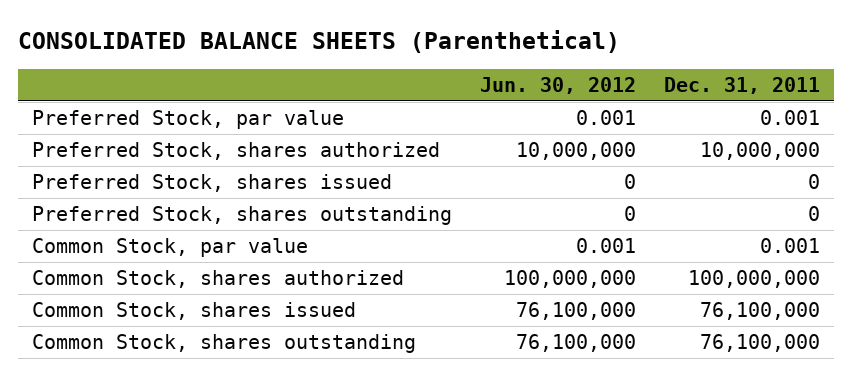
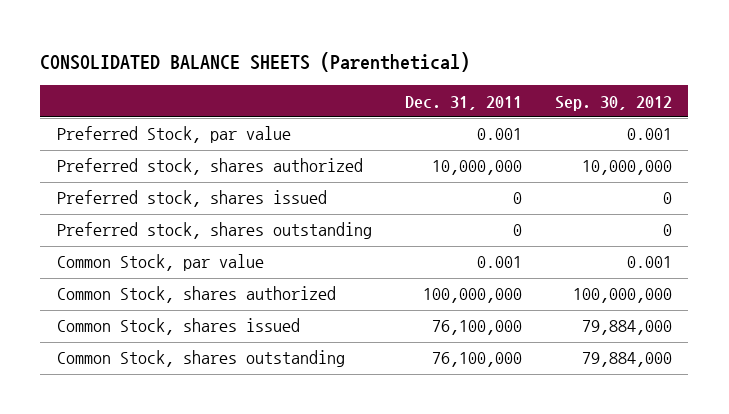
- | Jun. 30, 2012 | Dec. 31, 2011
+ | Dec. 31, 2011 | Sep. 30, 2012
- Preferred Stock, shares authorized | 10,000,000 | 10,000,000
- Preferred Stock, shares issued | 0 | 0
- Preferred Stock, shares outstanding | 0 | 0
+ Preferred stock, shares authorized | 10,000,000 | 10,000,000
+ Preferred stock, shares issued | 0 | 0
+ Preferred stock, shares outstanding | 0 | 0

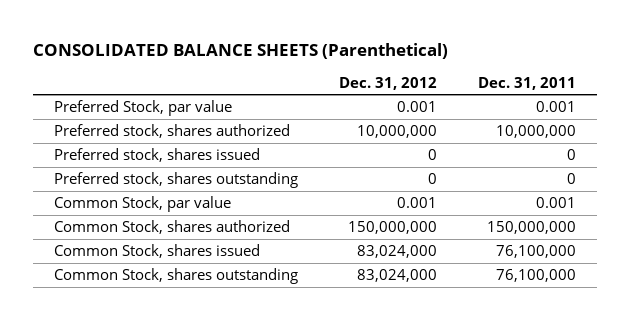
- | Dec. 31, 2011 | Sep. 30, 2012
+ | Dec. 31, 2012 | Dec. 31, 2011
- Common Stock, shares authorized | 100,000,000 | 100,000,000
+ Common Stock, shares authorized | 150,000,000 | 150,000,000

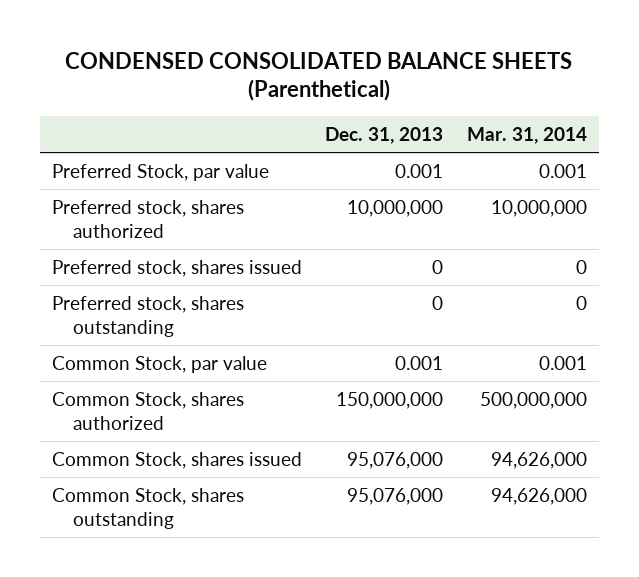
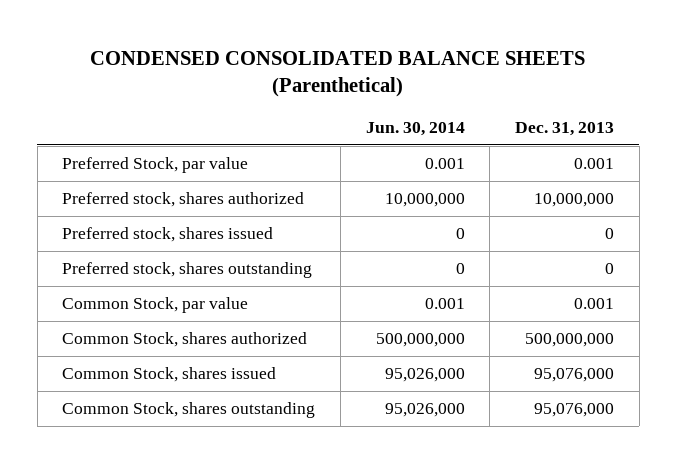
- | Dec. 31, 2013 | Mar. 31, 2014
+ | Jun. 30, 2014 | Dec. 31, 2013
- Common Stock, shares authorized | 150,000,000 | 500,000,000
+ Common Stock, shares authorized | 500,000,000 | 500,000,000

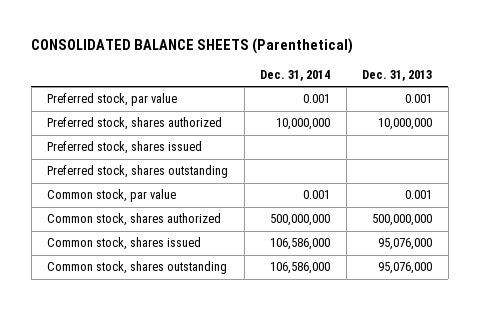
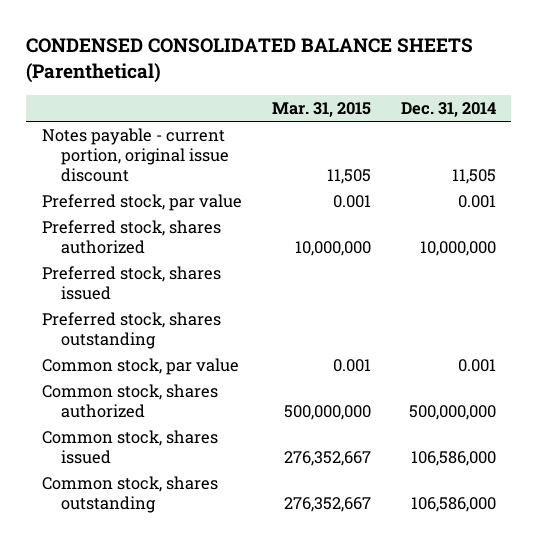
- CONSOLIDATED BALANCE SHEETS (Parenthetical)
+ CONDENSED CONSOLIDATED BALANCE SHEETS (Parenthetical)
- | Dec. 31, 2014 | Dec. 31, 2013
+ | Mar. 31, 2015 | Dec. 31, 2014
+ Notes payable - current portion, original issue discount | 11,505 | 11,505

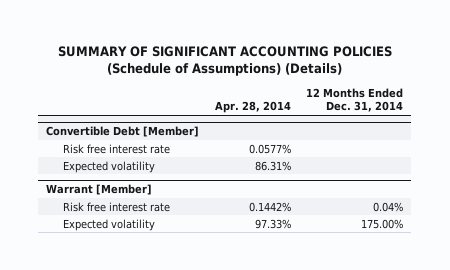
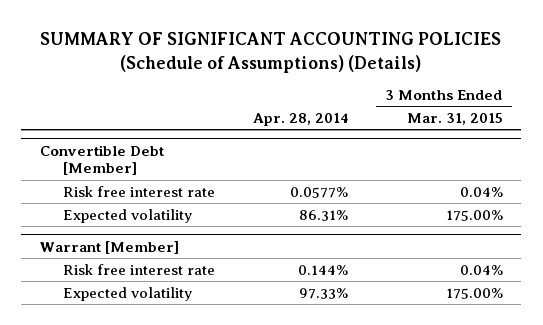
- | Apr. 28, 2014 | 12 Months Ended Dec. 31, 2014
+ | Apr. 28, 2014 | 3 Months Ended Mar. 31, 2015
@ Warrant [Member]
- Risk free interest rate | 0.1442% | 0.04%
+ Risk free interest rate | 0.144% | 0.04%

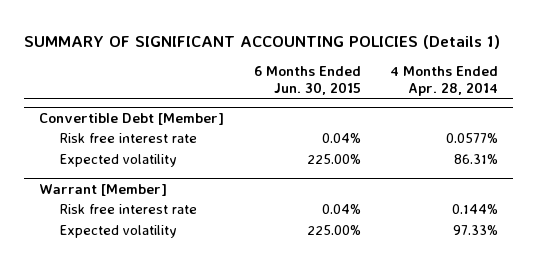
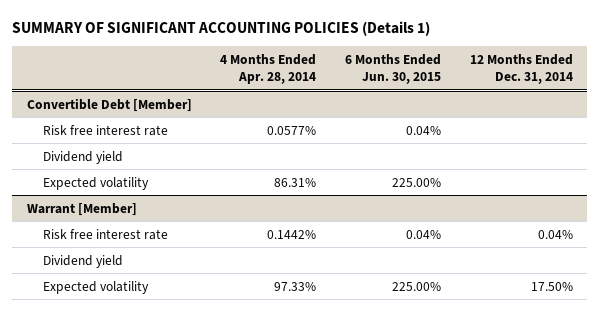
- | 6 Months Ended Jun. 30, 2015 | 4 Months Ended Apr. 28, 2014
+ | 4 Months Ended Apr. 28, 2014 | 6 Months Ended Jun. 30, 2015 | 12 Months Ended Dec. 31, 2014
@ Convertible Debt [Member]
+ Dividend yield
@ Warrant [Member]
- Risk free interest rate | 0.04% | 0.144%
+ Risk free interest rate | 0.1442% | 0.04% | 0.04%
+ Dividend yield

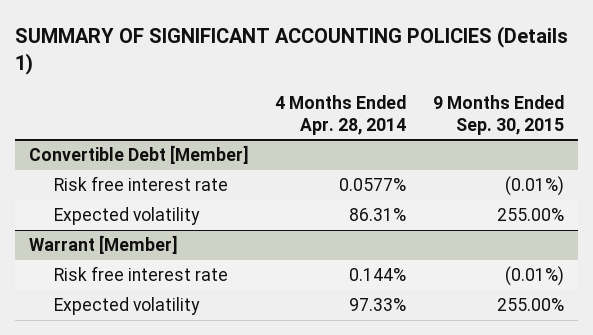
- | 4 Months Ended Apr. 28, 2014 | 6 Months Ended Jun. 30, 2015 | 12 Months Ended Dec. 31, 2014
+ | 4 Months Ended Apr. 28, 2014 | 9 Months Ended Sep. 30, 2015
@ Convertible Debt [Member]
- Dividend yield
@ Warrant [Member]
- Risk free interest rate | 0.1442% | 0.04% | 0.04%
- Dividend yield
+ Risk free interest rate | 0.144% | (0.01%)

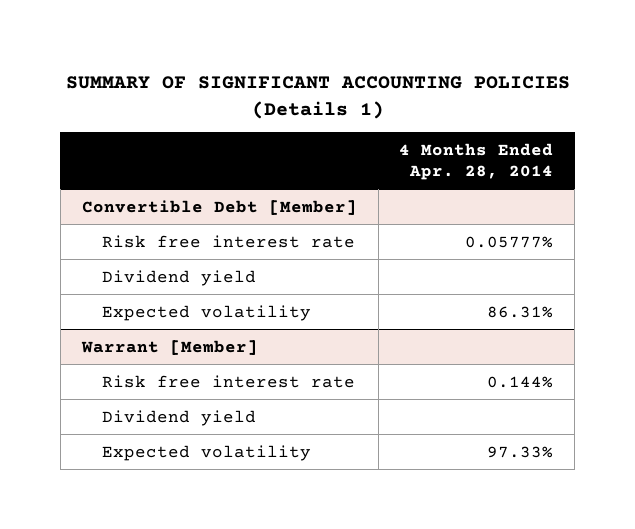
- | 4 Months Ended Apr. 28, 2014 | 9 Months Ended Sep. 30, 2015
+ | 4 Months Ended Apr. 28, 2014
@ Convertible Debt [Member]
- Risk free interest rate | 0.0577% | (0.01%)
+ Risk free interest rate | 0.05777%
+ Dividend yield
@ Warrant [Member]
+ Dividend yield

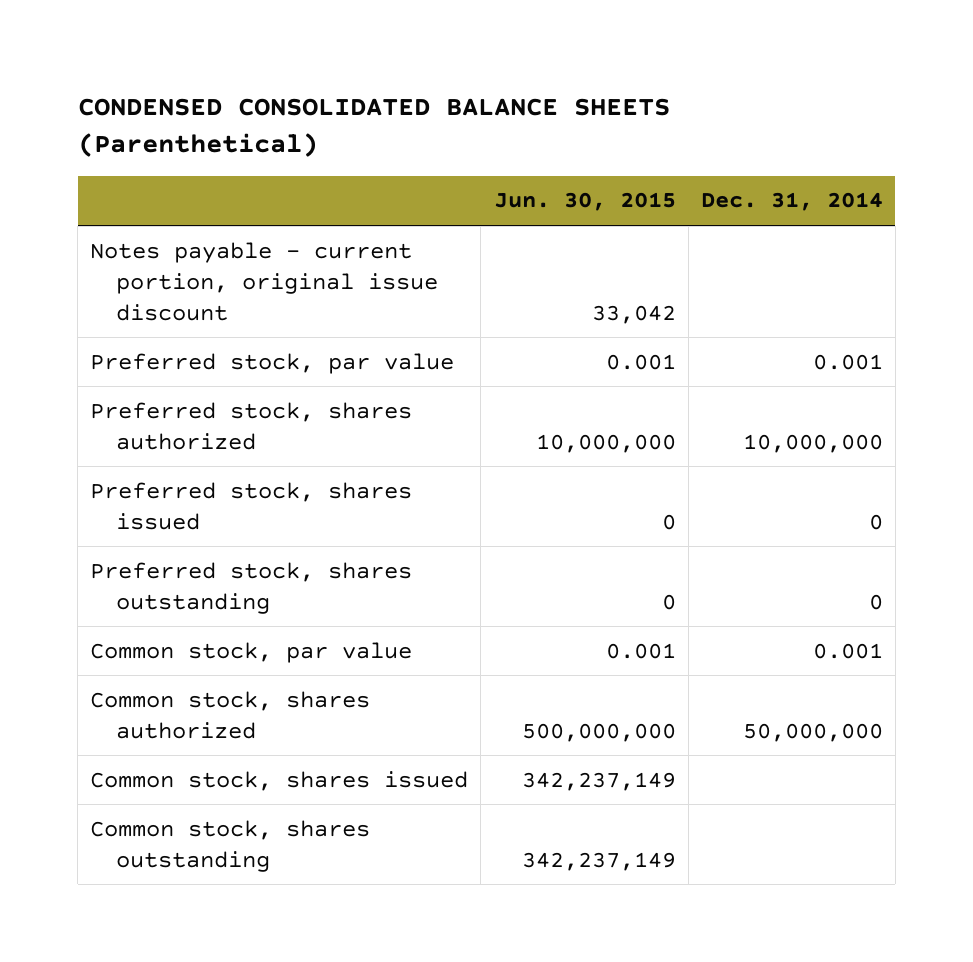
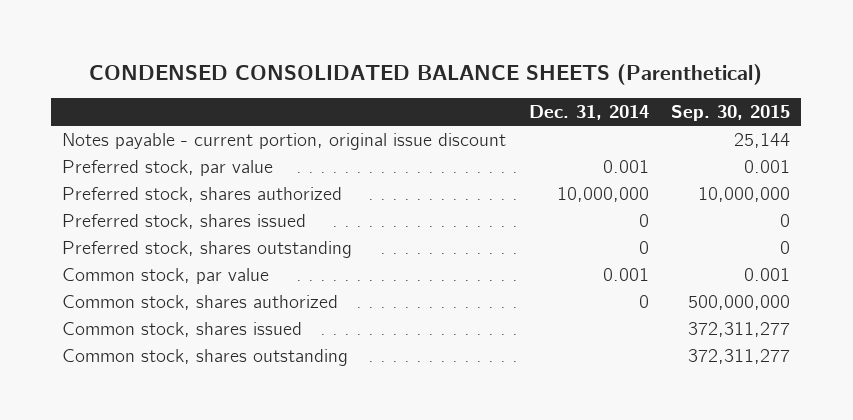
- | Jun. 30, 2015 | Dec. 31, 2014
+ | Dec. 31, 2014 | Sep. 30, 2015
- Common stock, shares authorized | 500,000,000 | 50,000,000
+ Common stock, shares authorized | 0 | 500,000,000

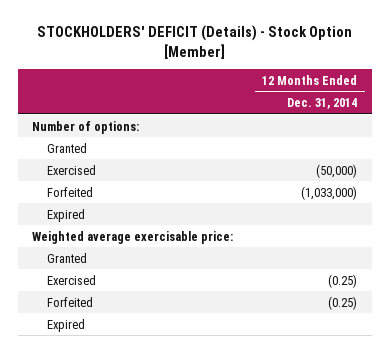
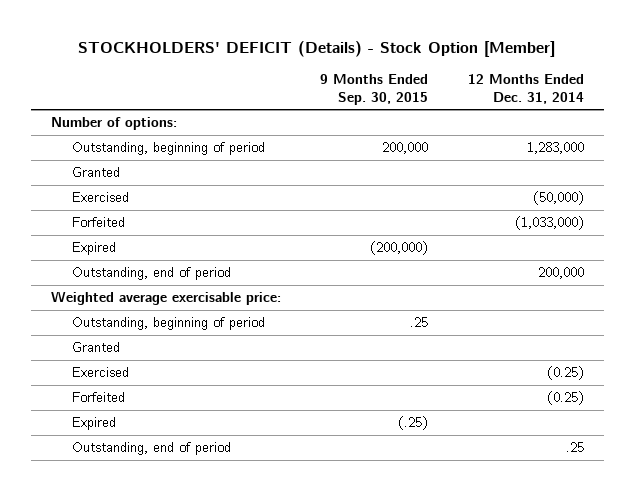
- | 12 Months Ended Dec. 31, 2014
+ | 9 Months Ended Sep. 30, 2015 | 12 Months Ended Dec. 31, 2014
+ Outstanding, beginning of period | 200,000 | 1,283,000
+ Outstanding, end of period | | 200,000
+ Outstanding, beginning of period | .25 |
+ Outstanding, end of period | | .25

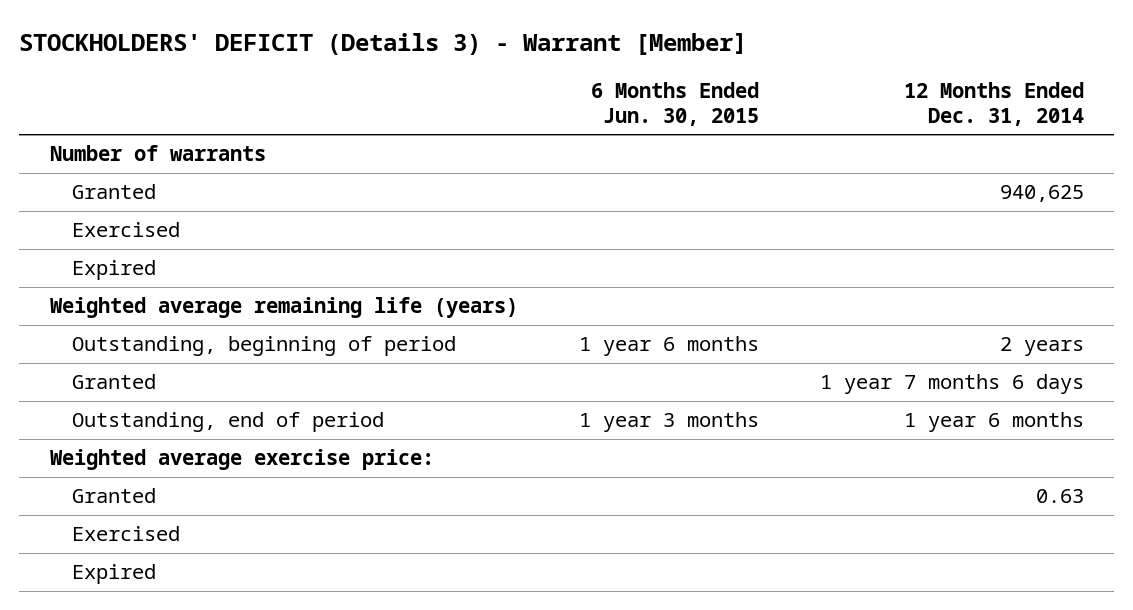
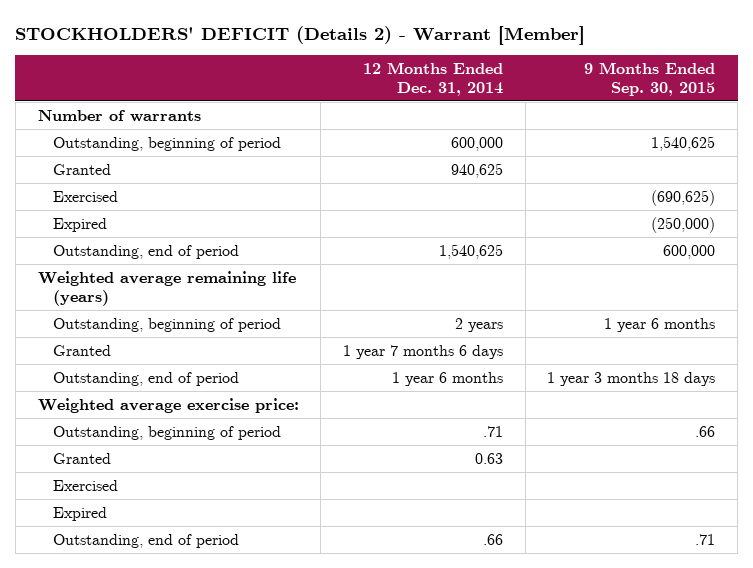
- STOCKHOLDERS' DEFICIT (Details 3) - Warrant [Member]
+ STOCKHOLDERS' DEFICIT (Details 2) - Warrant [Member]
- | 6 Months Ended Jun. 30, 2015 | 12 Months Ended Dec. 31, 2014
+ | 12 Months Ended Dec. 31, 2014 | 9 Months Ended Sep. 30, 2015
+ Outstanding, beginning of period | 600,000 | 1,540,625
+ Outstanding, end of period | 1,540,625 | 600,000
+ Outstanding, beginning of period | .71 | .66
+ Outstanding, end of period | .66 | .71

